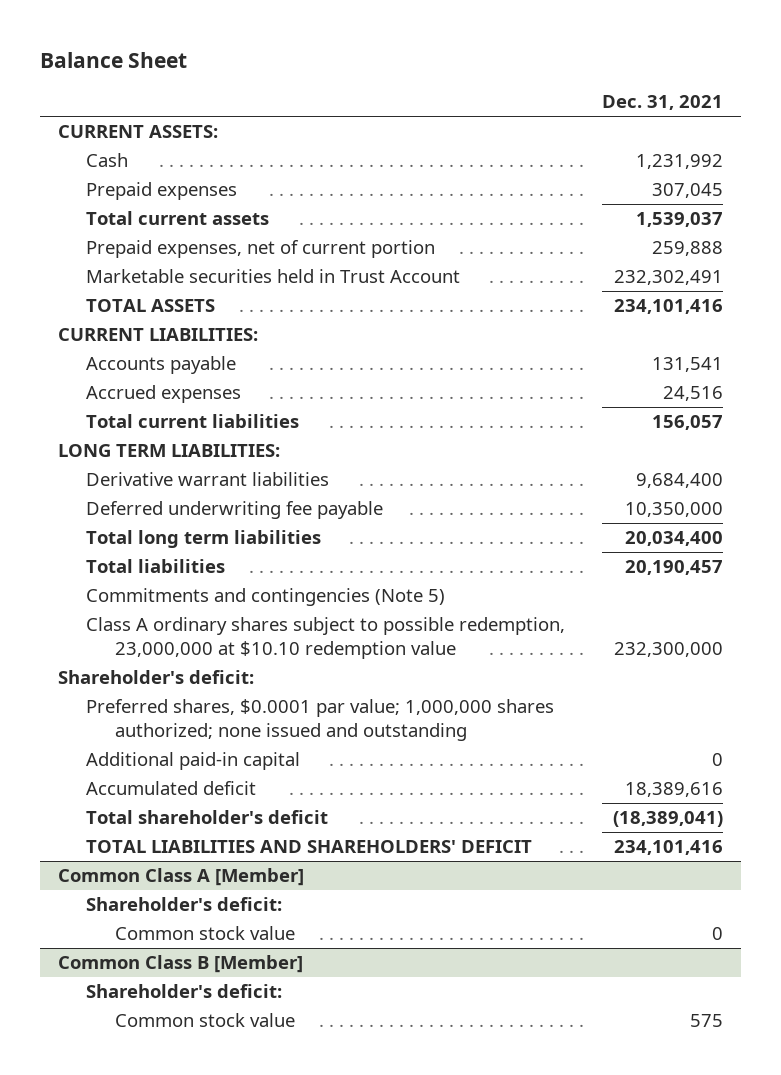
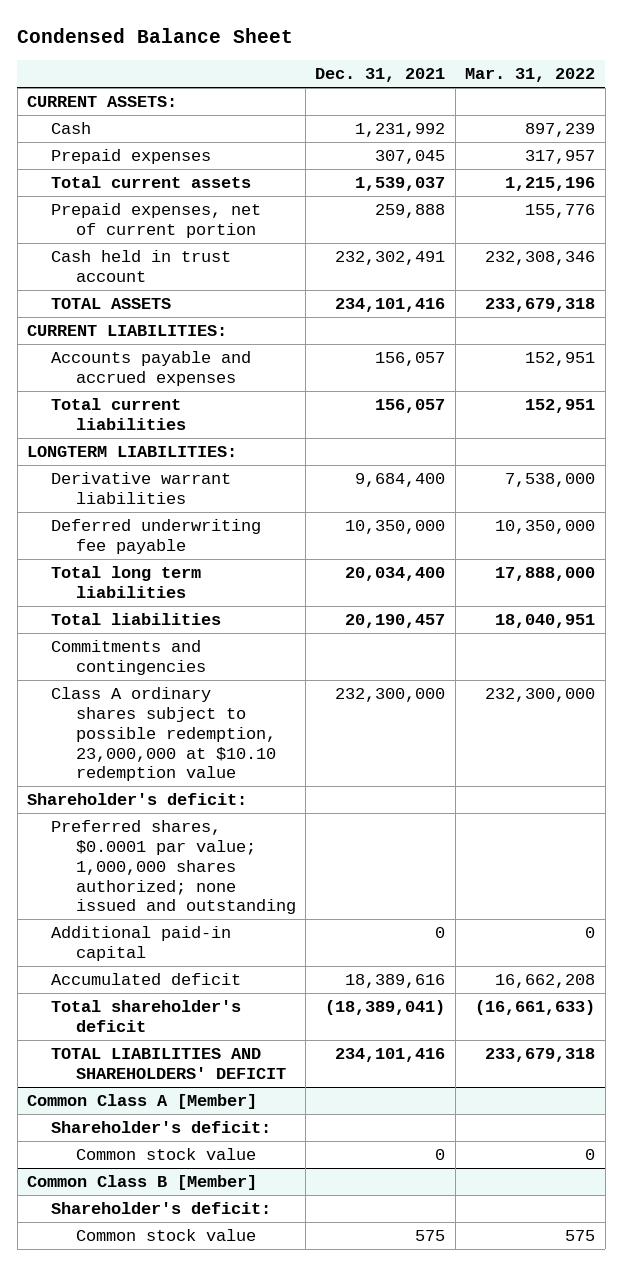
- Balance Sheet
+ Condensed Balance Sheet
- | Dec. 31, 2021
+ | Dec. 31, 2021 | Mar. 31, 2022
- Marketable securities held in Trust Account | 232,302,491
+ Cash held in trust account | 232,302,491 | 232,308,346
- Accounts payable | 131,541
- Accrued expenses | 24,516
+ Accounts payable and accrued expenses | 156,057 | 152,951
- LONG TERM LIABILITIES:
+ LONGTERM LIABILITIES:
- Commitments and contingencies (Note 5)
+ Commitments and contingencies

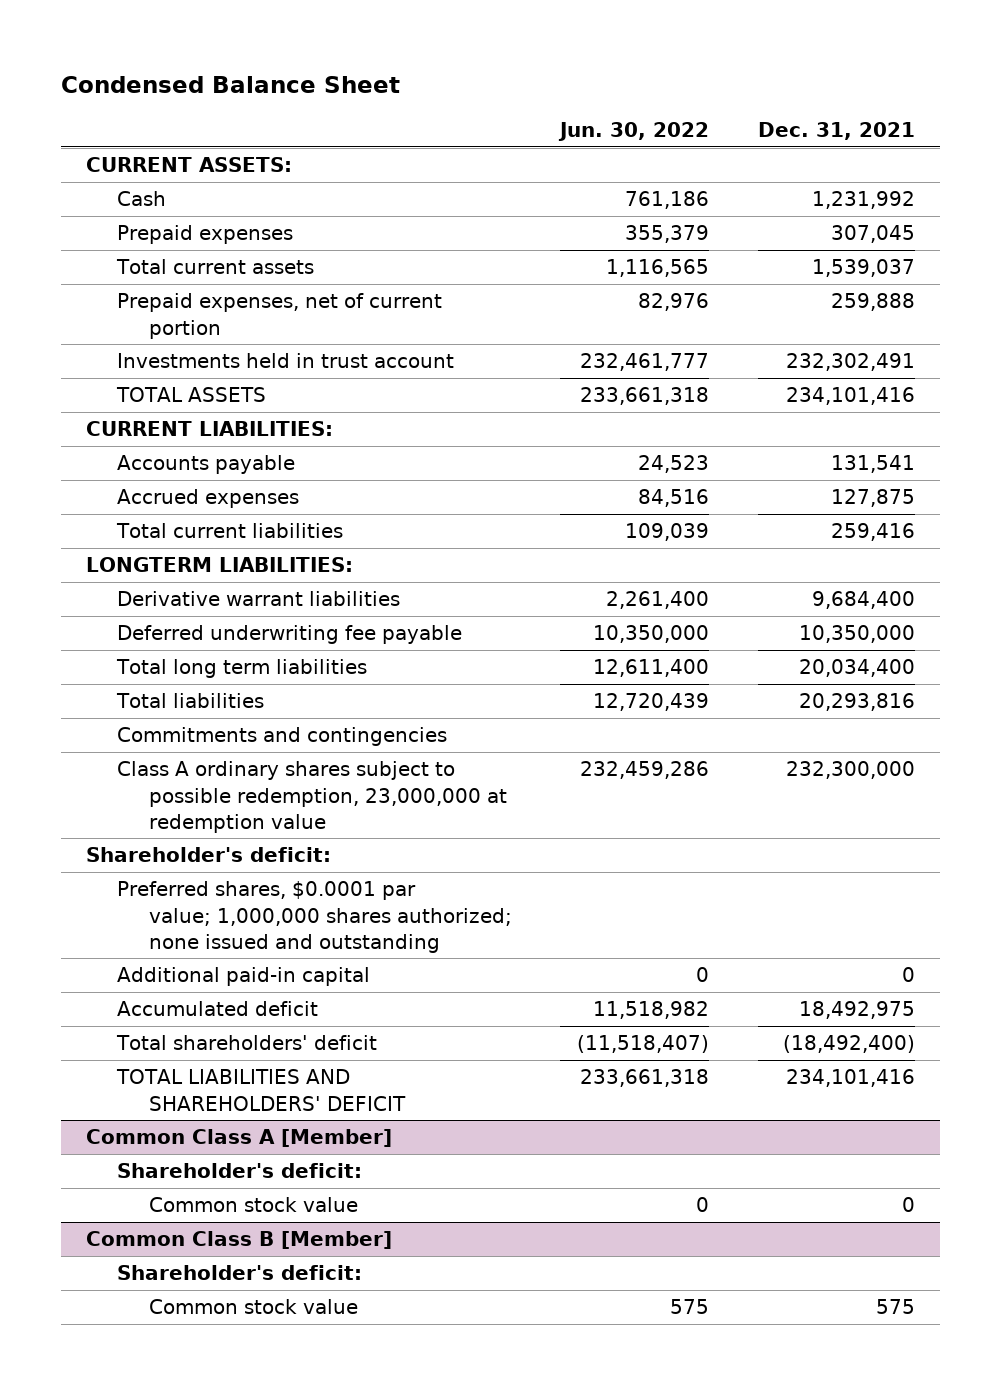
- | Dec. 31, 2021 | Mar. 31, 2022
+ | Jun. 30, 2022 | Dec. 31, 2021
- Cash held in trust account | 232,302,491 | 232,308,346
+ Investments held in trust account | 232,461,777 | 232,302,491
- Accounts payable and accrued expenses | 156,057 | 152,951
- Total current liabilities | 156,057 | 152,951
+ Accounts payable | 24,523 | 131,541
+ Accrued expenses | 84,516 | 127,875
+ Total current liabilities | 109,039 | 259,416
- Total liabilities | 20,190,457 | 18,040,951
+ Total liabilities | 12,720,439 | 20,293,816
- Class A ordinary shares subject to possible redemption, 23,000,000 at $10.10 redemption value | 232,300,000 | 232,300,000
+ Class A ordinary shares subject to possible redemption, 23,000,000 at redemption value | 232,459,286 | 232,300,000
- Accumulated deficit | 18,389,616 | 16,662,208
- Total shareholder's deficit | (18,389,041) | (16,661,633)
+ Accumulated deficit | 11,518,982 | 18,492,975
+ Total shareholders' deficit | (11,518,407) | (18,492,400)

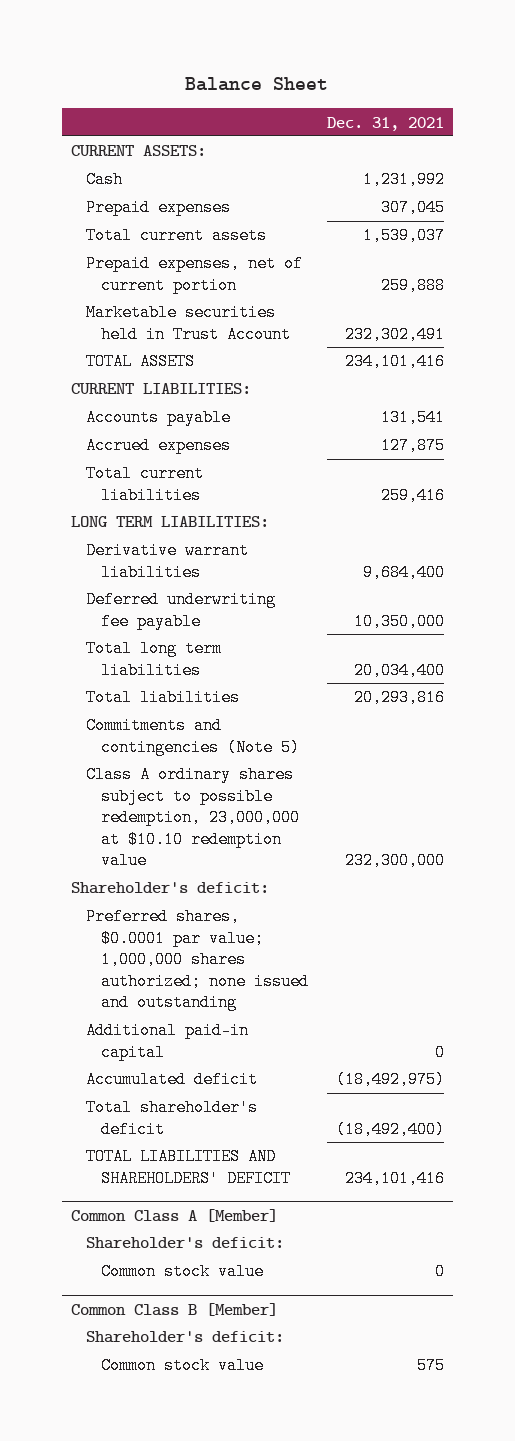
- Condensed Balance Sheet
+ Balance Sheet
- | Jun. 30, 2022 | Dec. 31, 2021
+ | Dec. 31, 2021
- Investments held in trust account | 232,461,777 | 232,302,491
+ Marketable securities held in Trust Account | 232,302,491
- LONGTERM LIABILITIES:
+ LONG TERM LIABILITIES:
- Commitments and contingencies
- Class A ordinary shares subject to possible redemption, 23,000,000 at redemption value | 232,459,286 | 232,300,000
+ Commitments and contingencies (Note 5)
+ Class A ordinary shares subject to possible redemption, 23,000,000 at $10.10 redemption value | 232,300,000
- Accumulated deficit | 11,518,982 | 18,492,975
- Total shareholders' deficit | (11,518,407) | (18,492,400)
+ Accumulated deficit | (18,492,975)
+ Total shareholder's deficit | (18,492,400)

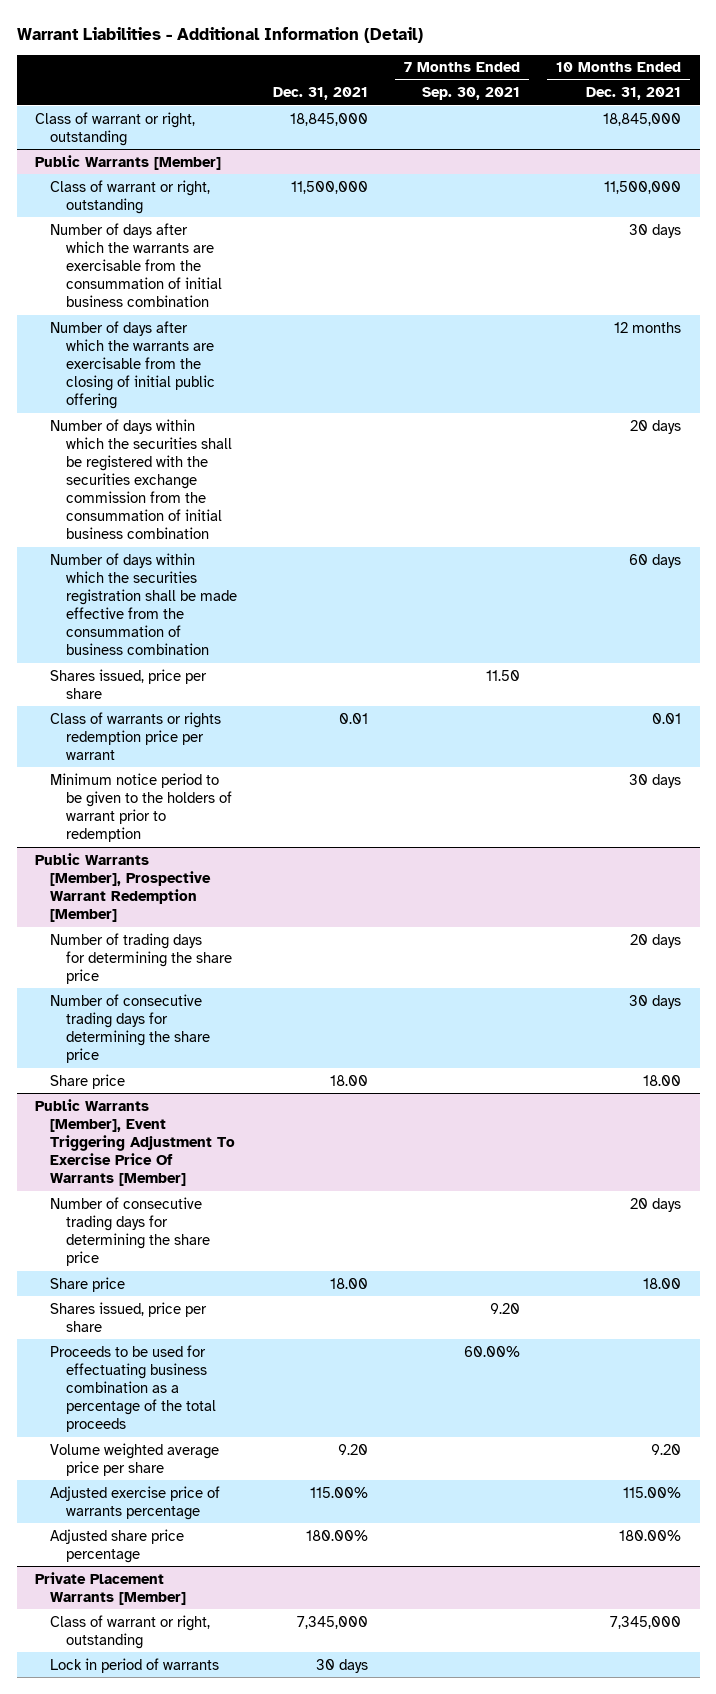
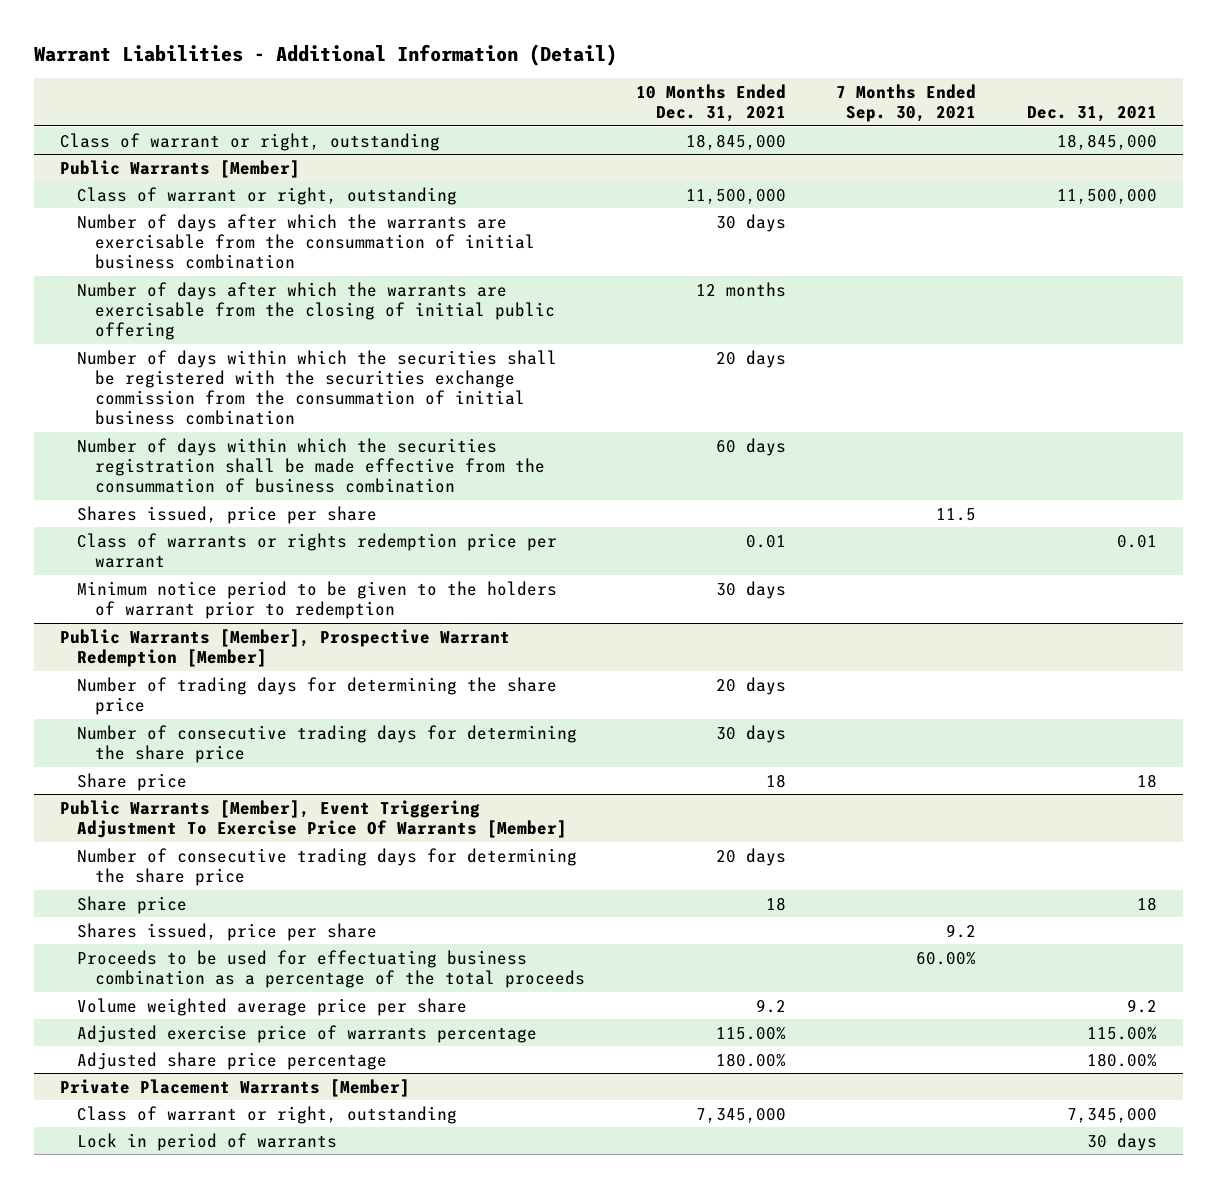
- | Dec. 31, 2021 | 7 Months Ended Sep. 30, 2021 | 10 Months Ended Dec. 31, 2021
+ | 10 Months Ended Dec. 31, 2021 | 7 Months Ended Sep. 30, 2021 | Dec. 31, 2021
@ Public Warrants [Member]
- Shares issued, price per share | | 11.50 |
+ Shares issued, price per share | | 11.5 |
@ Public Warrants [Member], Prospective Warrant Redemption [Member]
- Share price | 18.00 | | 18.00
+ Share price | 18 | | 18
@ Public Warrants [Member], Event Triggering Adjustment To Exercise Price Of Warrants [Member]
- Share price | 18.00 | | 18.00
- Shares issued, price per share | | 9.20 |
+ Share price | 18 | | 18
+ Shares issued, price per share | | 9.2 |
- Volume weighted average price per share | 9.20 | | 9.20
+ Volume weighted average price per share | 9.2 | | 9.2

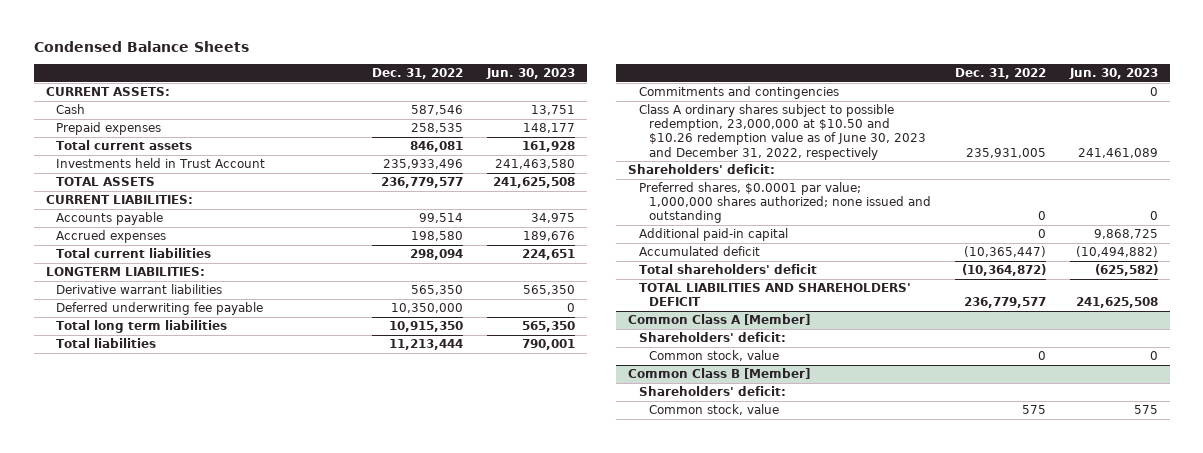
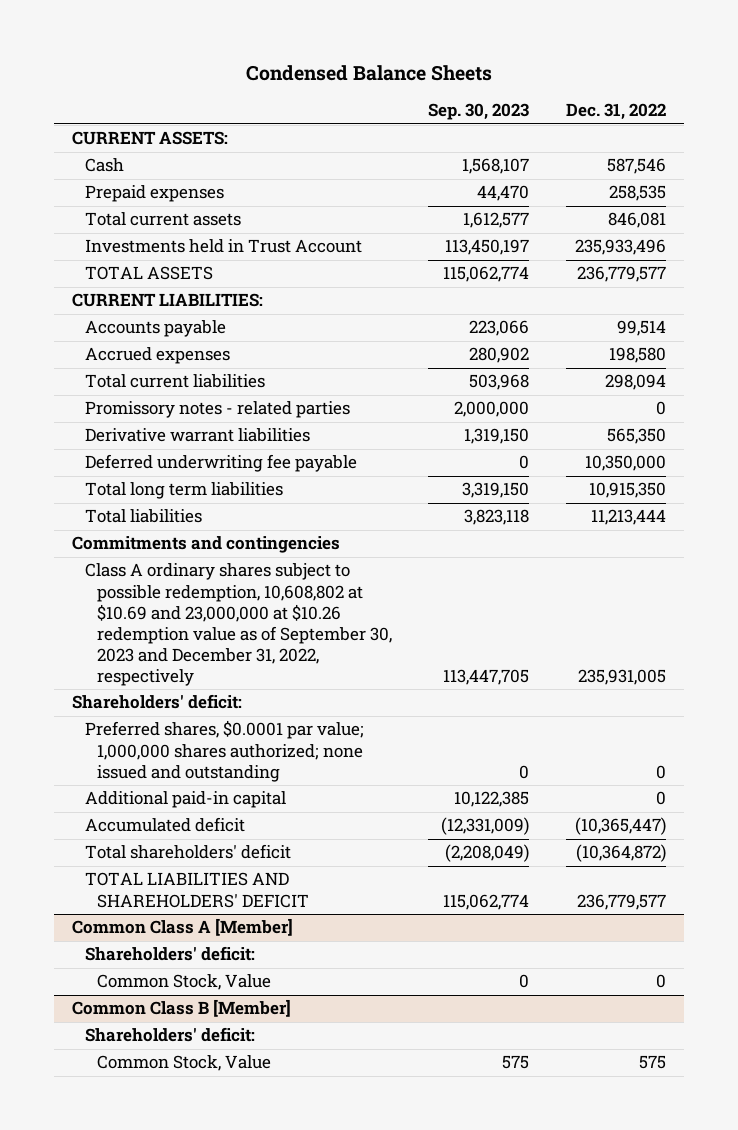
- | Dec. 31, 2022 | Jun. 30, 2023
+ | Sep. 30, 2023 | Dec. 31, 2022
- LONGTERM LIABILITIES:
+ Promissory notes - related parties | 2,000,000 | 0
- Class A ordinary shares subject to possible redemption, 23,000,000 at $10.50 and $10.26 redemption value as of June 30, 2023 and December 31, 2022, respectively | 235,931,005 | 241,461,089
+ Class A ordinary shares subject to possible redemption, 10,608,802 at $10.69 and 23,000,000 at $10.26 redemption value as of September 30, 2023 and December 31, 2022, respectively | 113,447,705 | 235,931,005
@ Common Class A [Member]
- Common stock, value | 0 | 0
+ Common Stock, Value | 0 | 0
@ Common Class B [Member]
- Common stock, value | 575 | 575
+ Common Stock, Value | 575 | 575

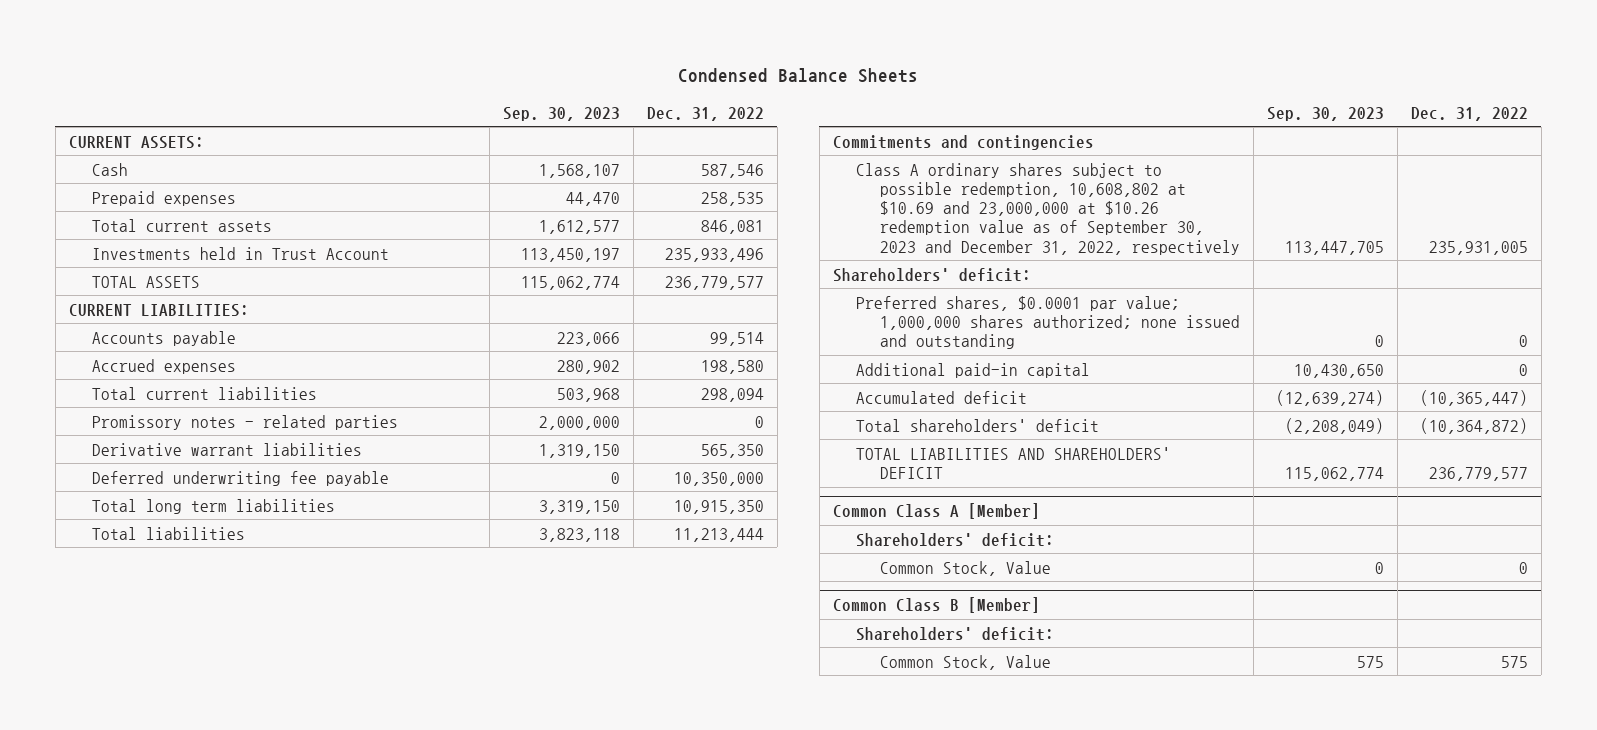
- Additional paid-in capital | 10,122,385 | 0
- Accumulated deficit | (12,331,009) | (10,365,447)
+ Additional paid-in capital | 10,430,650 | 0
+ Accumulated deficit | (12,639,274) | (10,365,447)

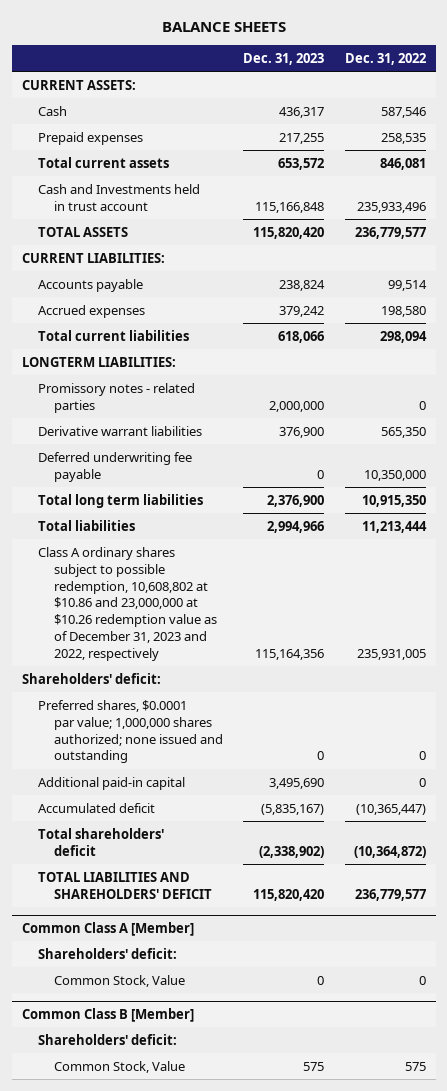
- Condensed Balance Sheets
+ BALANCE SHEETS
- | Sep. 30, 2023 | Dec. 31, 2022
+ | Dec. 31, 2023 | Dec. 31, 2022
- Investments held in Trust Account | 113,450,197 | 235,933,496
+ Cash and Investments held in trust account | 115,166,848 | 235,933,496
+ LONGTERM LIABILITIES:
- Commitments and contingencies
- Class A ordinary shares subject to possible redemption, 10,608,802 at $10.69 and 23,000,000 at $10.26 redemption value as of September 30, 2023 and December 31, 2022, respectively | 113,447,705 | 235,931,005
+ Class A ordinary shares subject to possible redemption, 10,608,802 at $10.86 and 23,000,000 at $10.26 redemption value as of December 31, 2023 and 2022, respectively | 115,164,356 | 235,931,005

